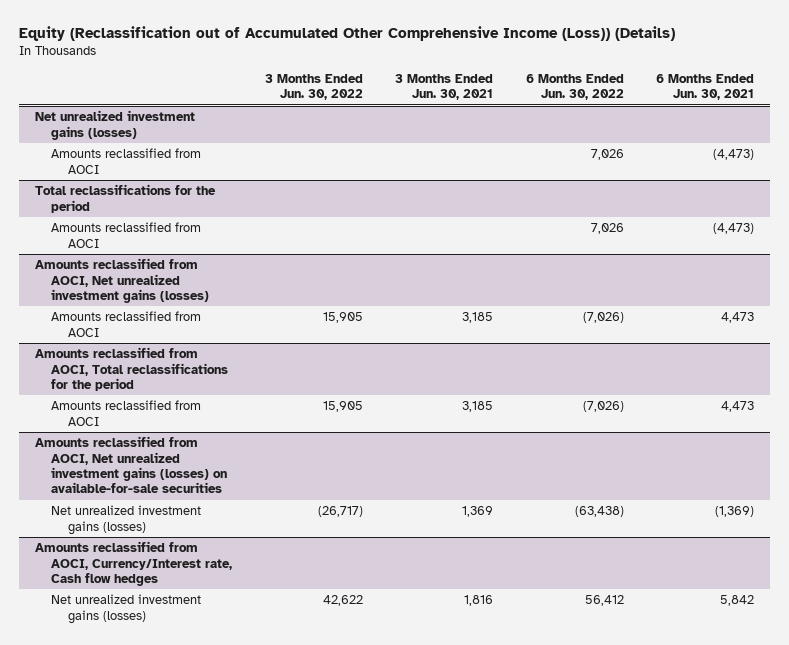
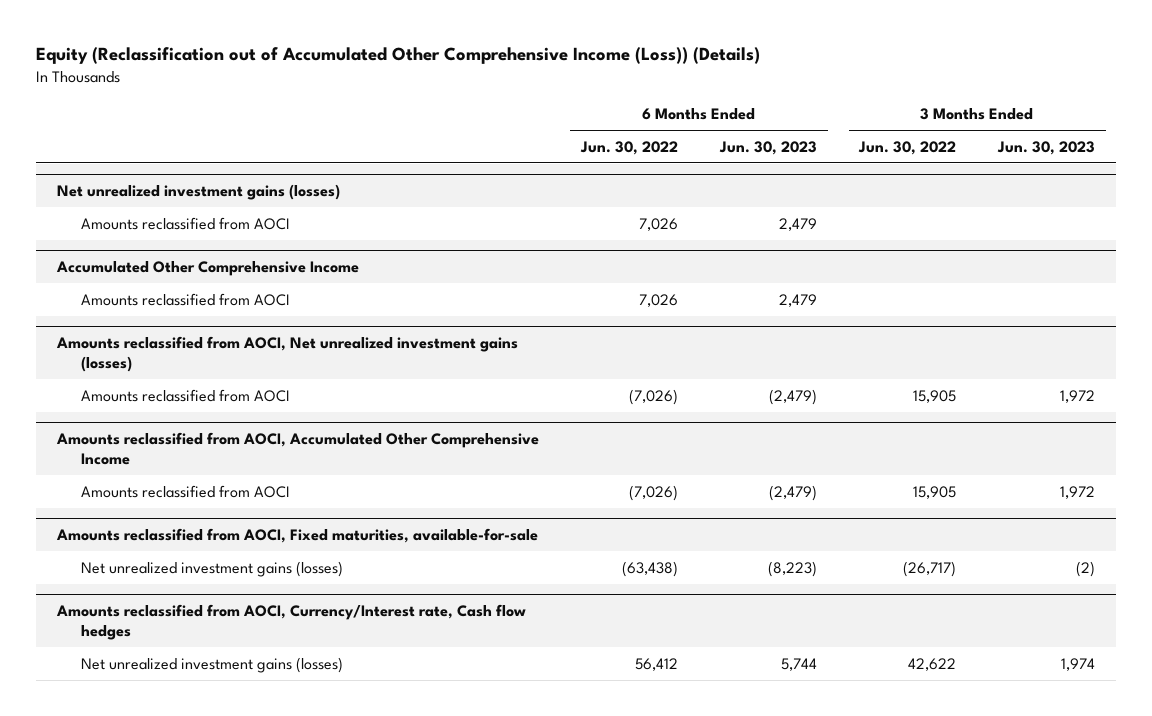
- | 3 Months Ended Jun. 30, 2022 | 3 Months Ended Jun. 30, 2021 | 6 Months Ended Jun. 30, 2022 | 6 Months Ended Jun. 30, 2021
+ | 6 Months Ended Jun. 30, 2022 | 6 Months Ended Jun. 30, 2023 | 3 Months Ended Jun. 30, 2022 | 3 Months Ended Jun. 30, 2023
- Total reclassifications for the period
+ Accumulated Other Comprehensive Income
- Amounts reclassified from AOCI, Total reclassifications for the period
+ Amounts reclassified from AOCI, Accumulated Other Comprehensive Income
- Amounts reclassified from AOCI, Net unrealized investment gains (losses) on available-for-sale securities
+ Amounts reclassified from AOCI, Fixed maturities, available-for-sale

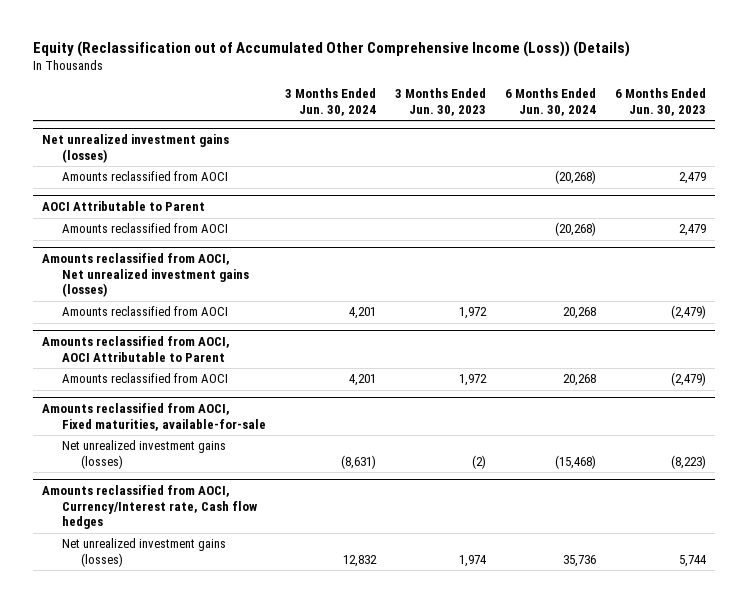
- | 6 Months Ended Jun. 30, 2022 | 6 Months Ended Jun. 30, 2023 | 3 Months Ended Jun. 30, 2022 | 3 Months Ended Jun. 30, 2023
+ | 3 Months Ended Jun. 30, 2024 | 3 Months Ended Jun. 30, 2023 | 6 Months Ended Jun. 30, 2024 | 6 Months Ended Jun. 30, 2023
- Accumulated Other Comprehensive Income
+ AOCI Attributable to Parent
- Amounts reclassified from AOCI, Accumulated Other Comprehensive Income
+ Amounts reclassified from AOCI, AOCI Attributable to Parent

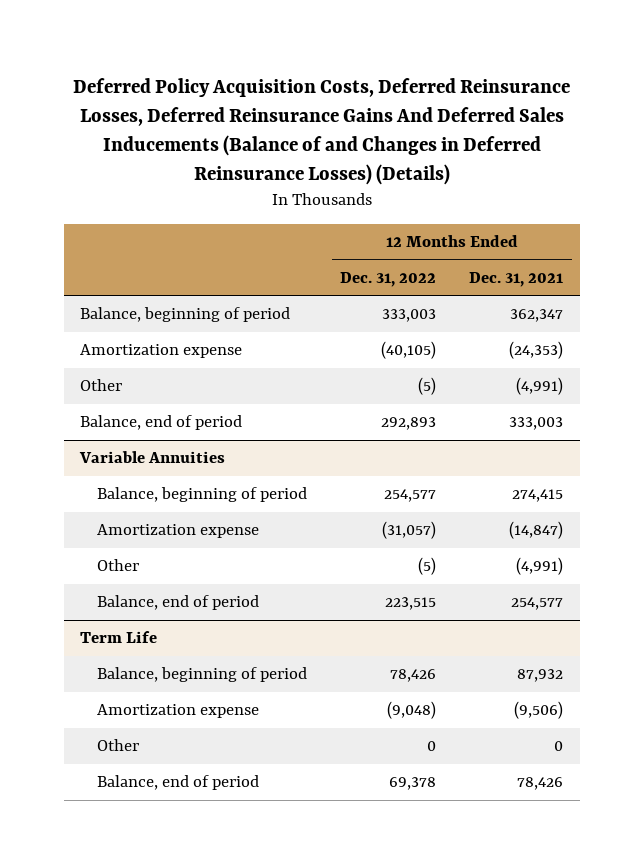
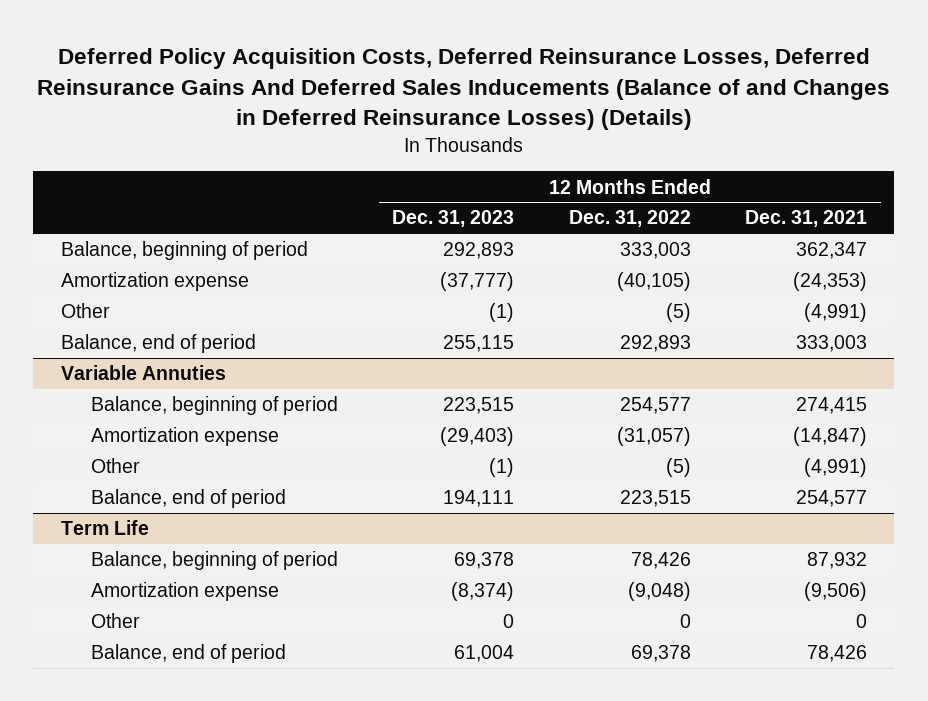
- | 12 Months Ended Dec. 31, 2022 | 12 Months Ended Dec. 31, 2021
+ | 12 Months Ended Dec. 31, 2023 | 12 Months Ended Dec. 31, 2022 | 12 Months Ended Dec. 31, 2021
- Variable Annuities
+ Variable Annuties

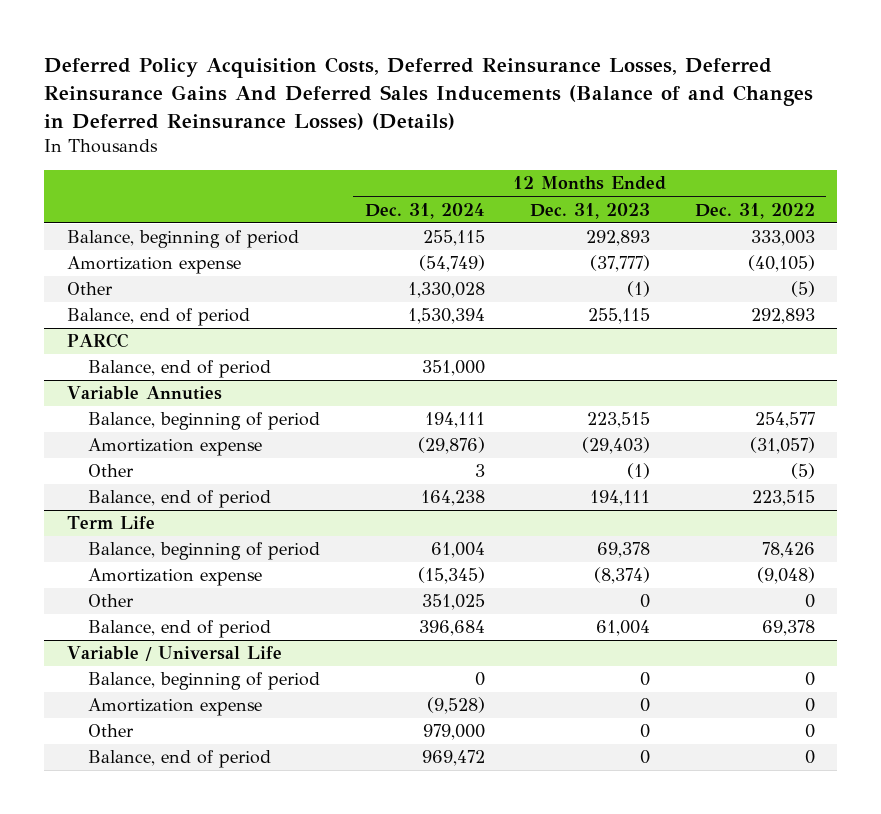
- | 12 Months Ended Dec. 31, 2023 | 12 Months Ended Dec. 31, 2022 | 12 Months Ended Dec. 31, 2021
+ | 12 Months Ended Dec. 31, 2024 | 12 Months Ended Dec. 31, 2023 | 12 Months Ended Dec. 31, 2022
+ PARCC
+ Balance, end of period | 351,000 | |
+ Variable / Universal Life
+ Balance, beginning of period | 0 | 0 | 0
+ Amortization expense | (9,528) | 0 | 0
+ Other | 979,000 | 0 | 0
+ Balance, end of period | 969,472 | 0 | 0

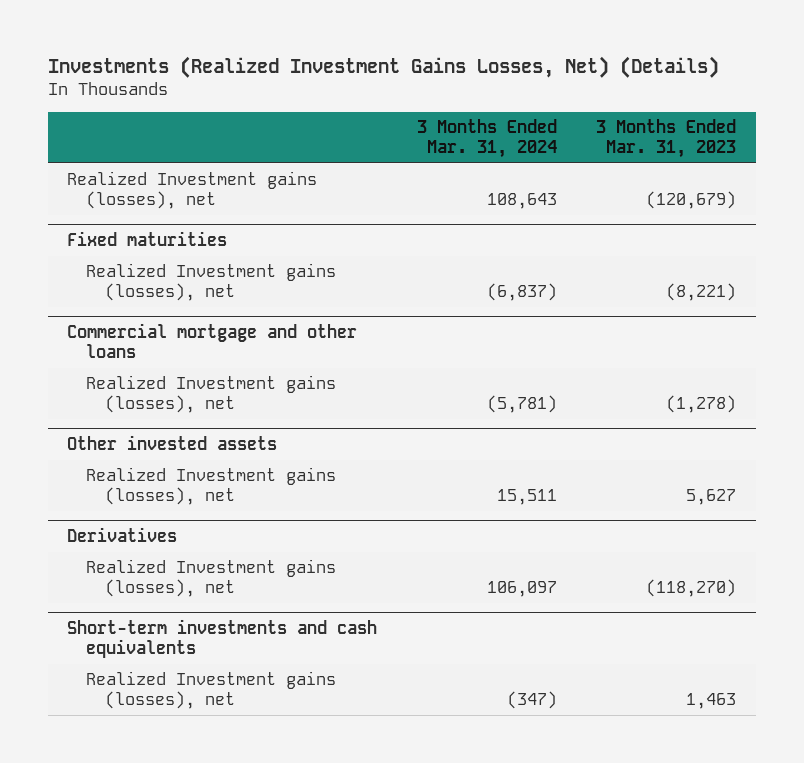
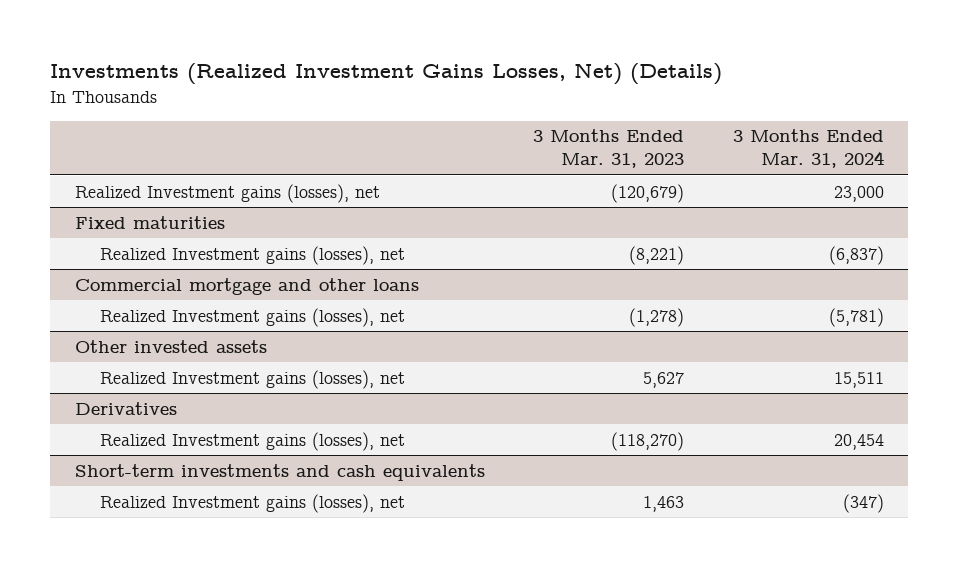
- | 3 Months Ended Mar. 31, 2024 | 3 Months Ended Mar. 31, 2023
+ | 3 Months Ended Mar. 31, 2023 | 3 Months Ended Mar. 31, 2024
- Realized Investment gains (losses), net | 108,643 | (120,679)
+ Realized Investment gains (losses), net | (120,679) | 23,000
@ Derivatives
- Realized Investment gains (losses), net | 106,097 | (118,270)
+ Realized Investment gains (losses), net | (118,270) | 20,454

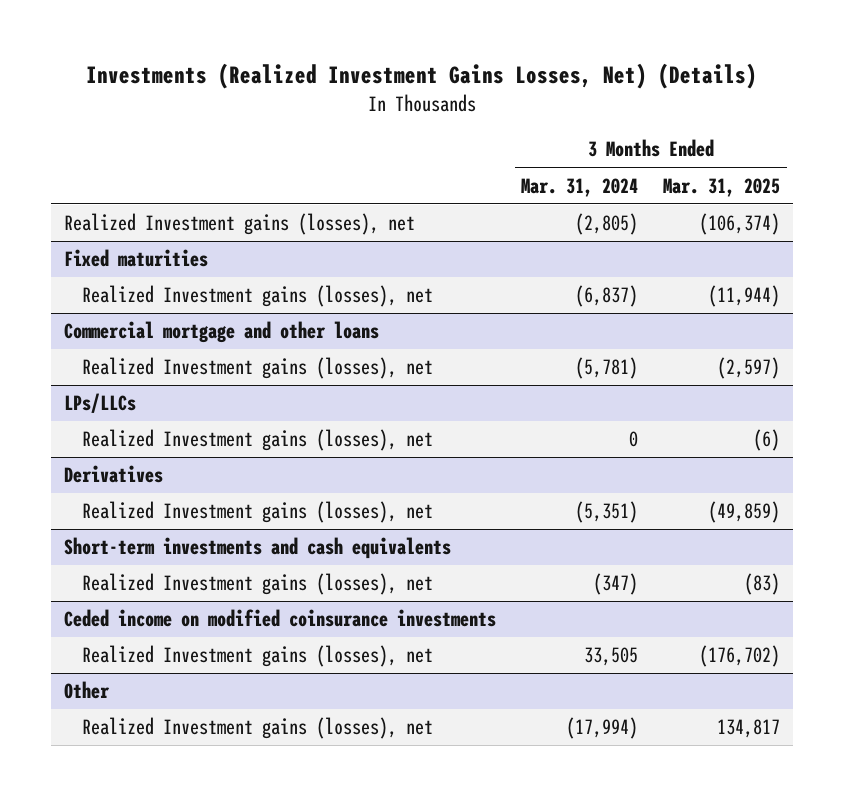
- | 3 Months Ended Mar. 31, 2023 | 3 Months Ended Mar. 31, 2024
+ | 3 Months Ended Mar. 31, 2024 | 3 Months Ended Mar. 31, 2025
- Realized Investment gains (losses), net | (120,679) | 23,000
+ Realized Investment gains (losses), net | (2,805) | (106,374)
- Other invested assets
- Realized Investment gains (losses), net | 5,627 | 15,511
+ LPs/LLCs
+ Realized Investment gains (losses), net | 0 | (6)
@ Derivatives
- Realized Investment gains (losses), net | (118,270) | 20,454
+ Realized Investment gains (losses), net | (5,351) | (49,859)
+ Ceded income on modified coinsurance investments
+ Realized Investment gains (losses), net | 33,505 | (176,702)
+ Other
+ Realized Investment gains (losses), net | (17,994) | 134,817

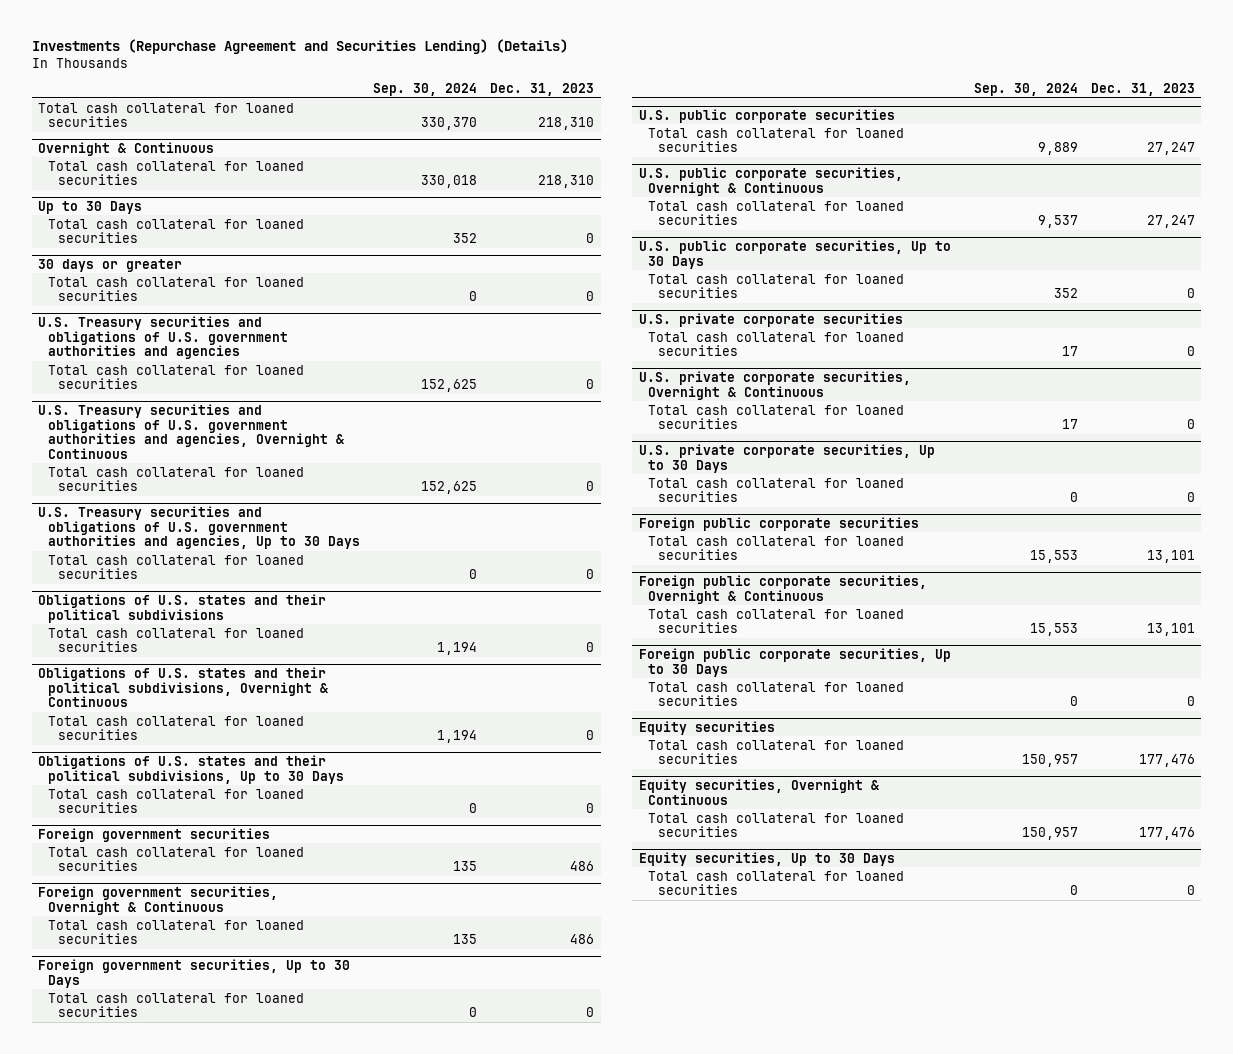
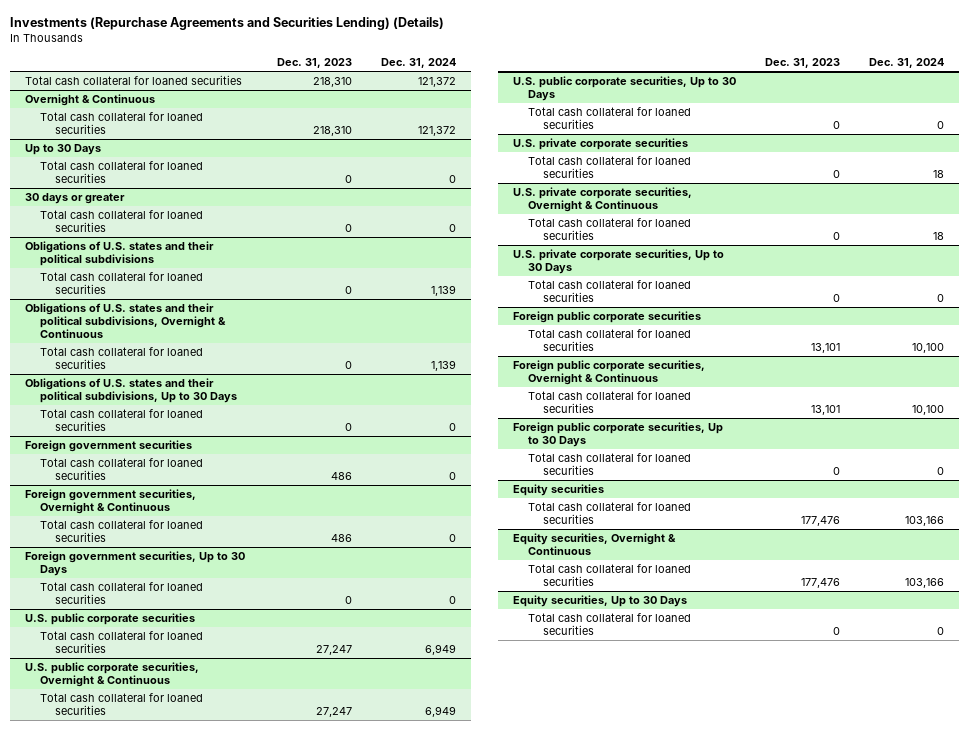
- Investments (Repurchase Agreement and Securities Lending) (Details)
+ Investments (Repurchase Agreements and Securities Lending) (Details)
- | Sep. 30, 2024 | Dec. 31, 2023
+ | Dec. 31, 2023 | Dec. 31, 2024
- U.S. Treasury securities and obligations of U.S. government authorities and agencies
- Total cash collateral for loaned securities | 152,625 | 0
- U.S. Treasury securities and obligations of U.S. government authorities and agencies, Overnight & Continuous
- Total cash collateral for loaned securities | 152,625 | 0
- U.S. Treasury securities and obligations of U.S. government authorities and agencies, Up to 30 Days
- Total cash collateral for loaned securities | 0 | 0

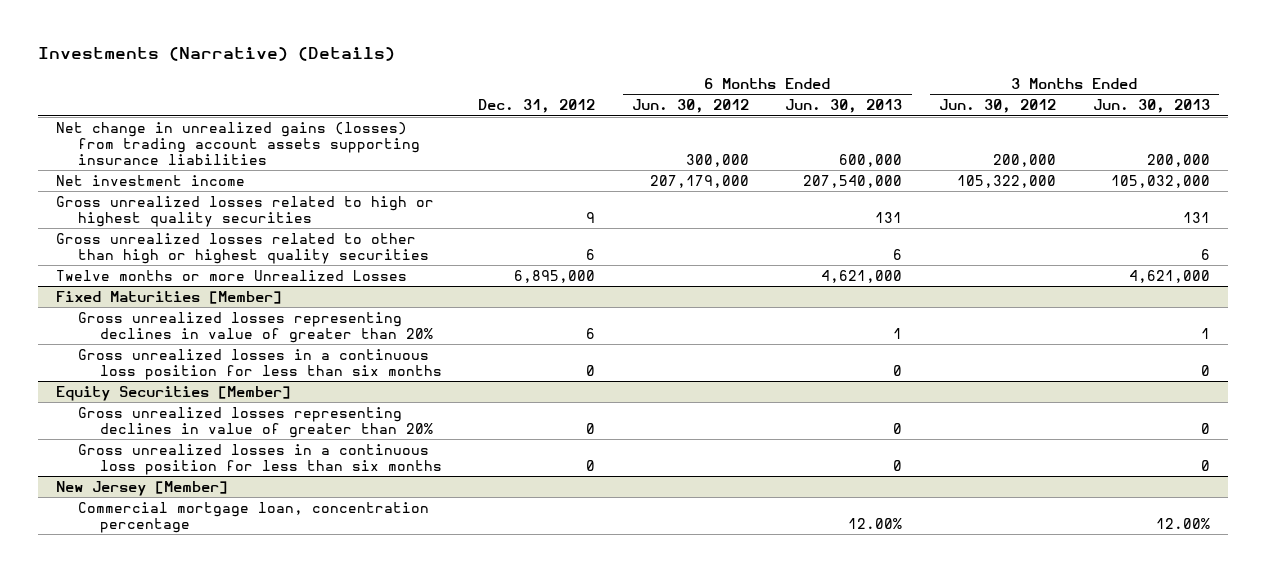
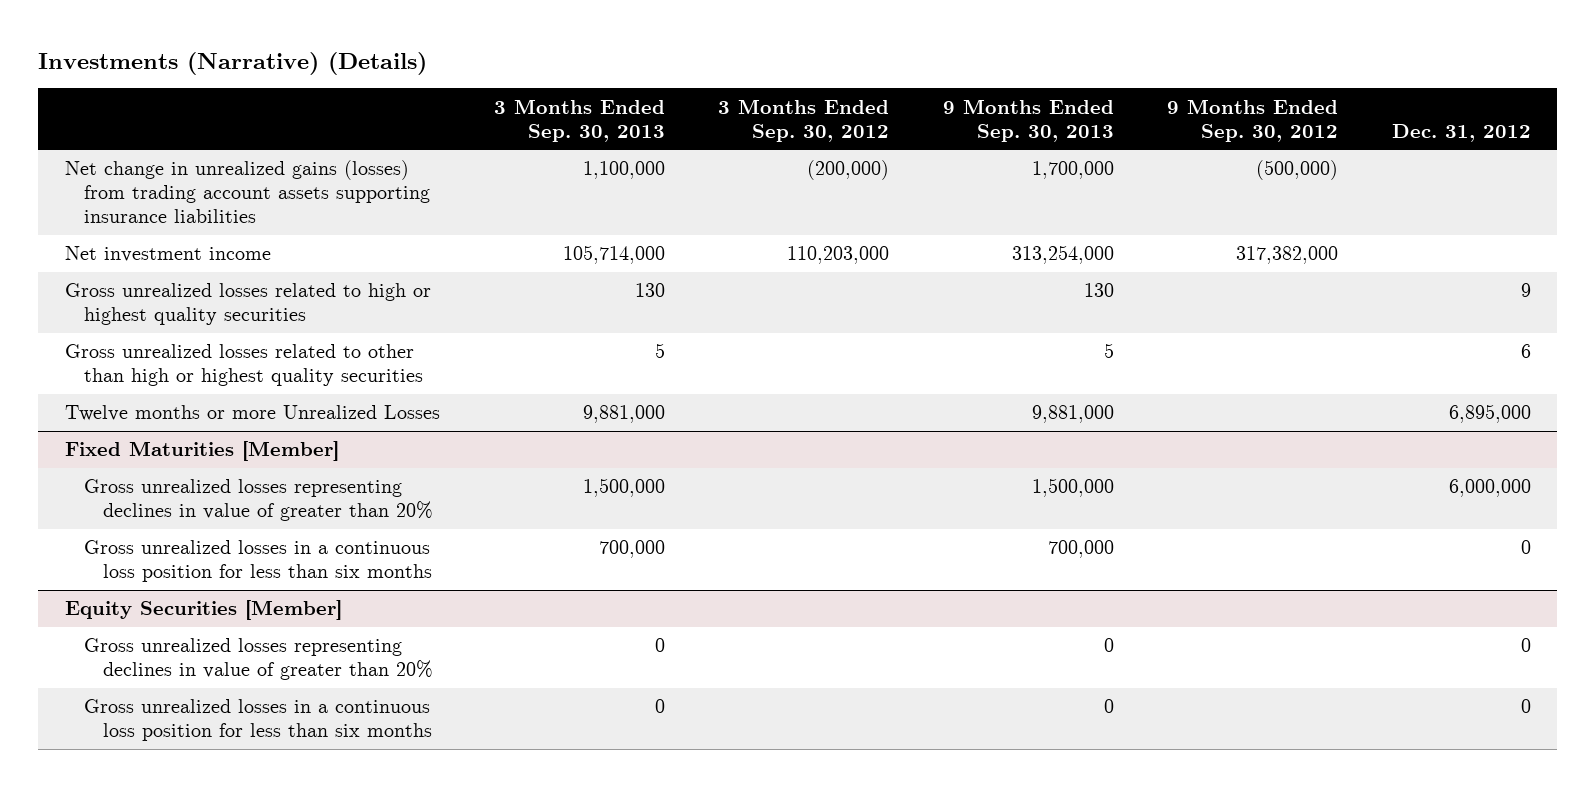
- | Dec. 31, 2012 | 6 Months Ended Jun. 30, 2012 | 6 Months Ended Jun. 30, 2013 | 3 Months Ended Jun. 30, 2012 | 3 Months Ended Jun. 30, 2013
+ | 3 Months Ended Sep. 30, 2013 | 3 Months Ended Sep. 30, 2012 | 9 Months Ended Sep. 30, 2013 | 9 Months Ended Sep. 30, 2012 | Dec. 31, 2012
@ Fixed Maturities [Member]
- Gross unrealized losses representing declines in value of greater than 20% | 6 | | 1 | | 1
+ Gross unrealized losses representing declines in value of greater than 20% | 1,500,000 | | 1,500,000 | | 6,000,000
- New Jersey [Member]
- Commercial mortgage loan, concentration percentage | | | 12.00% | | 12.00%

